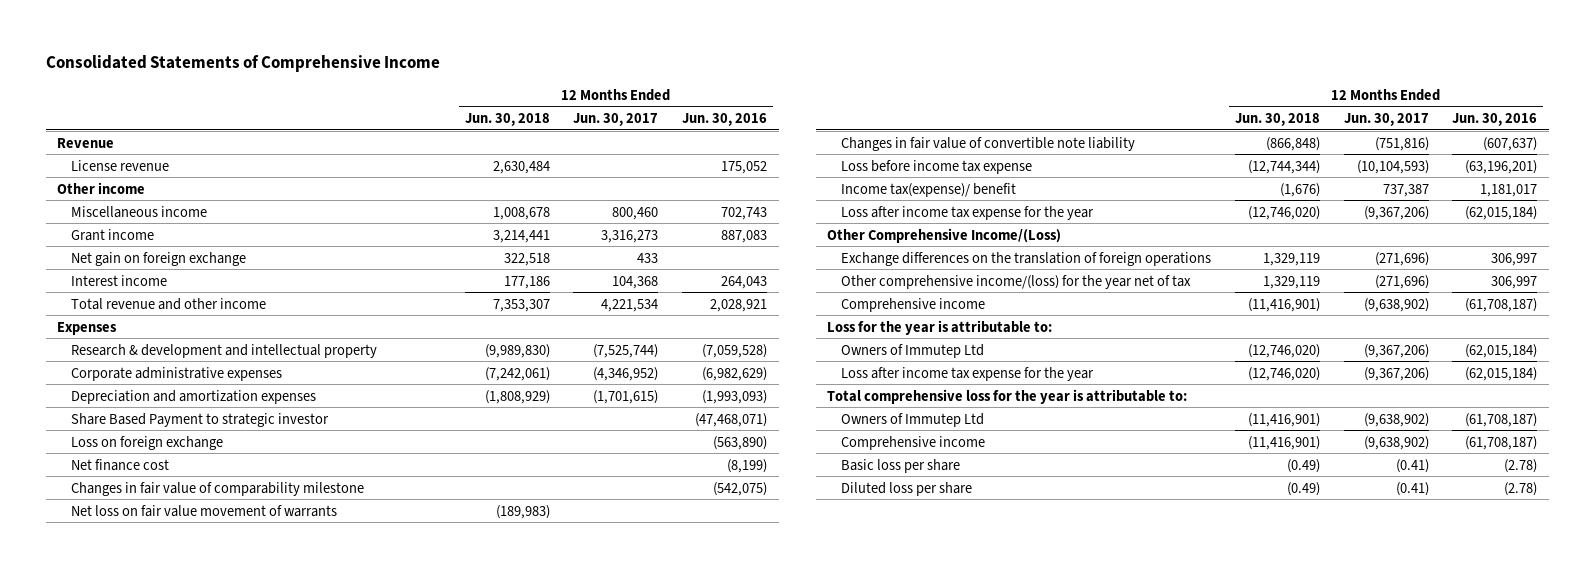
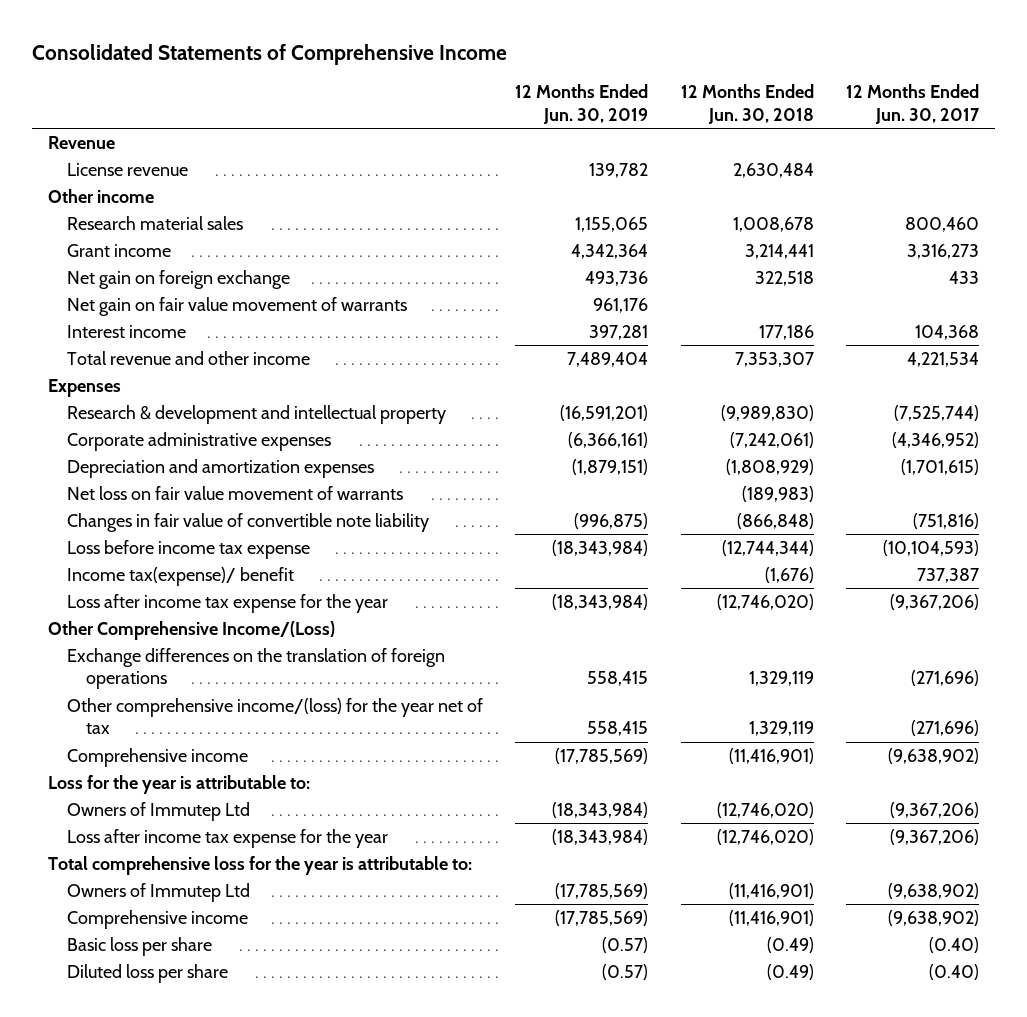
- | 12 Months Ended Jun. 30, 2018 | 12 Months Ended Jun. 30, 2017 | 12 Months Ended Jun. 30, 2016
+ | 12 Months Ended Jun. 30, 2019 | 12 Months Ended Jun. 30, 2018 | 12 Months Ended Jun. 30, 2017
- Miscellaneous income | 1,008,678 | 800,460 | 702,743
+ Research material sales | 1,155,065 | 1,008,678 | 800,460
+ Net gain on fair value movement of warrants | 961,176 | |
- Share Based Payment to strategic investor | | | (47,468,071)
- Loss on foreign exchange | | | (563,890)
- Net finance cost | | | (8,199)
- Changes in fair value of comparability milestone | | | (542,075)
- Basic loss per share | (0.49) | (0.41) | (2.78)
- Diluted loss per share | (0.49) | (0.41) | (2.78)
+ Basic loss per share | (0.57) | (0.49) | (0.40)
+ Diluted loss per share | (0.57) | (0.49) | (0.40)

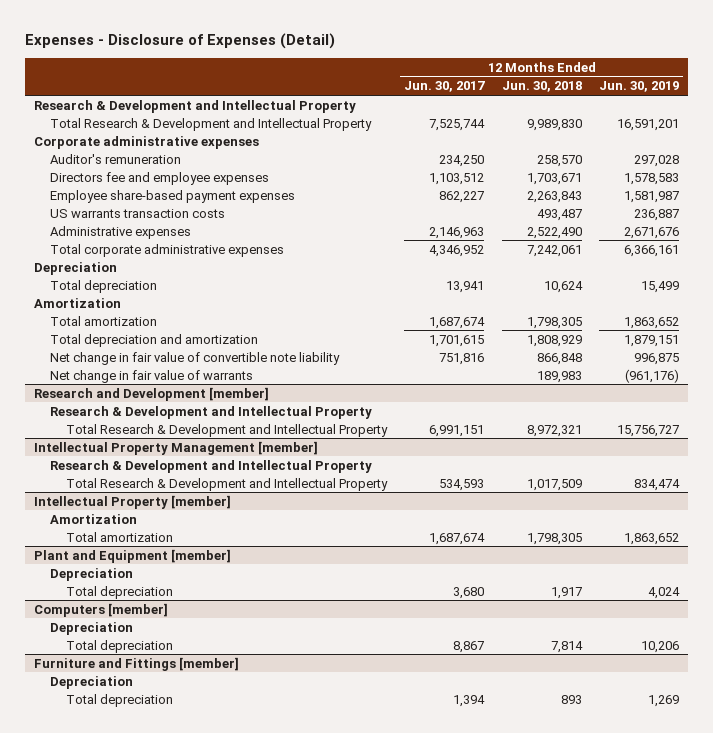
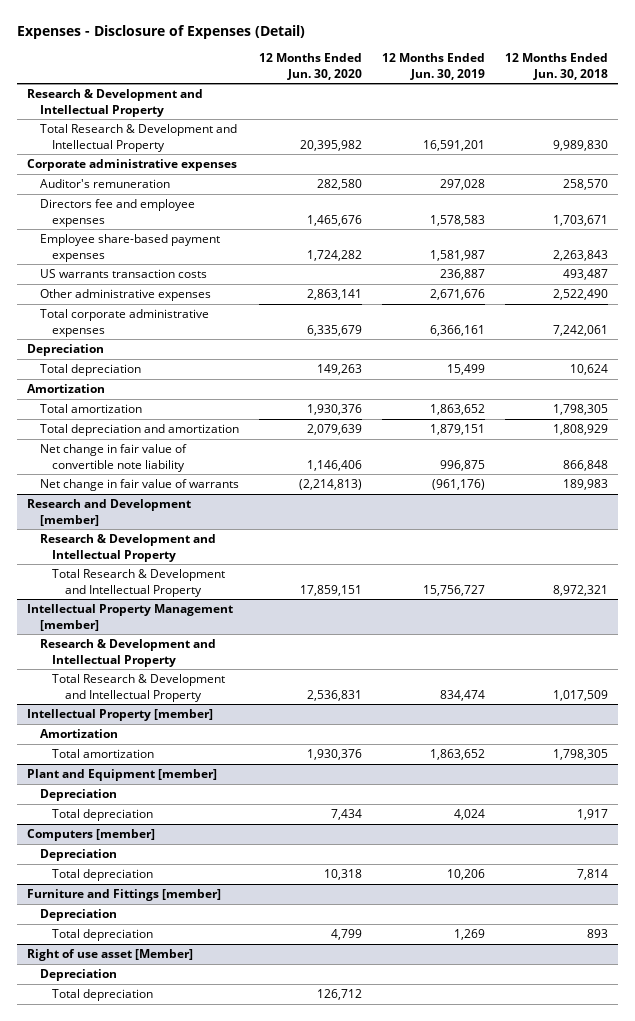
- | 12 Months Ended Jun. 30, 2017 | 12 Months Ended Jun. 30, 2018 | 12 Months Ended Jun. 30, 2019
+ | 12 Months Ended Jun. 30, 2020 | 12 Months Ended Jun. 30, 2019 | 12 Months Ended Jun. 30, 2018
- Administrative expenses | 2,146,963 | 2,522,490 | 2,671,676
+ Other administrative expenses | 2,863,141 | 2,671,676 | 2,522,490
+ Right of use asset [Member]
+ Depreciation
+ Total depreciation | 126,712 | |

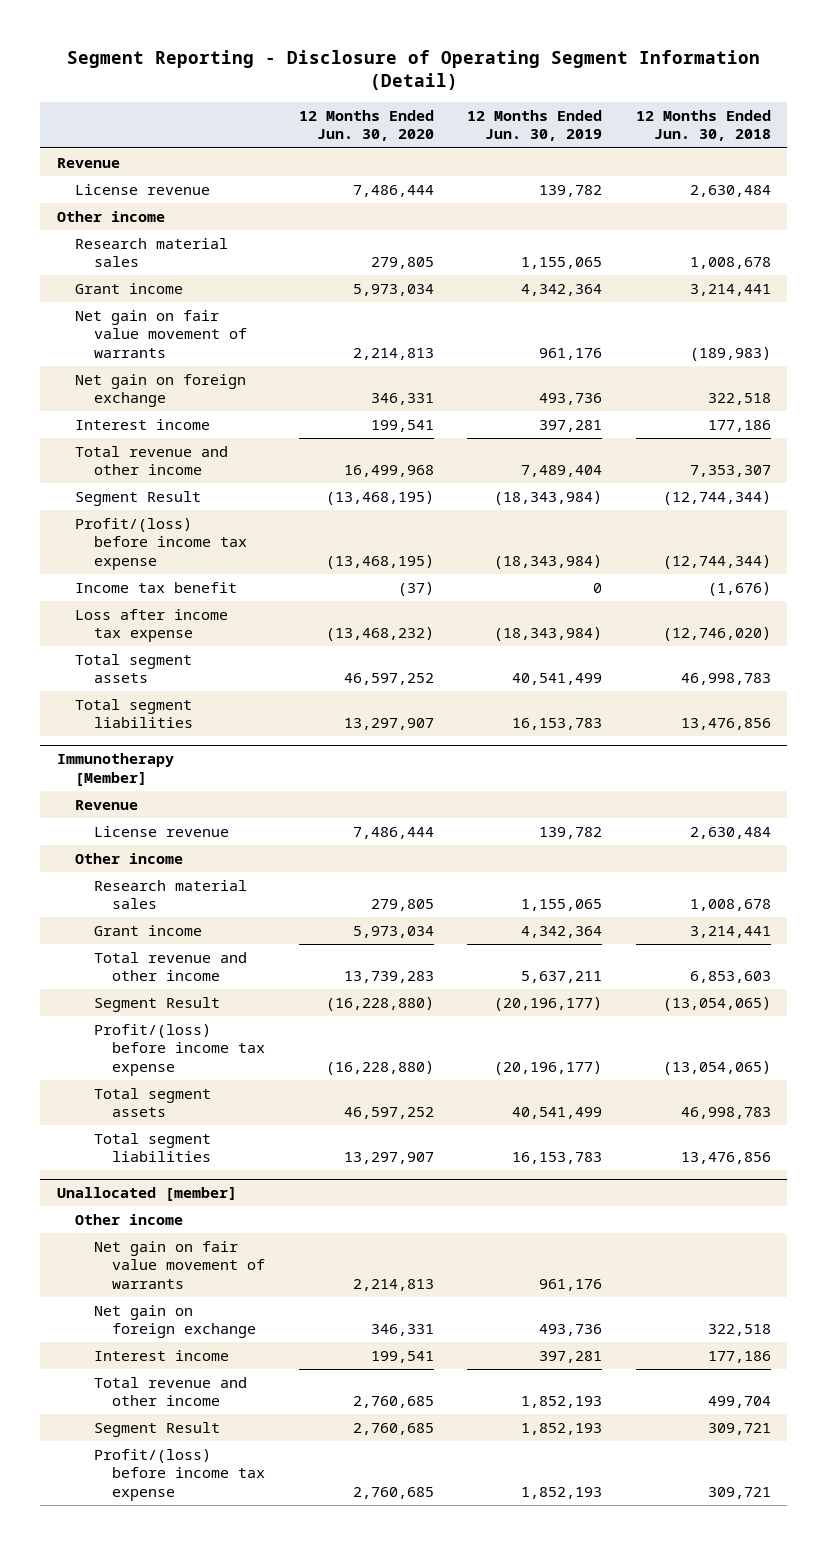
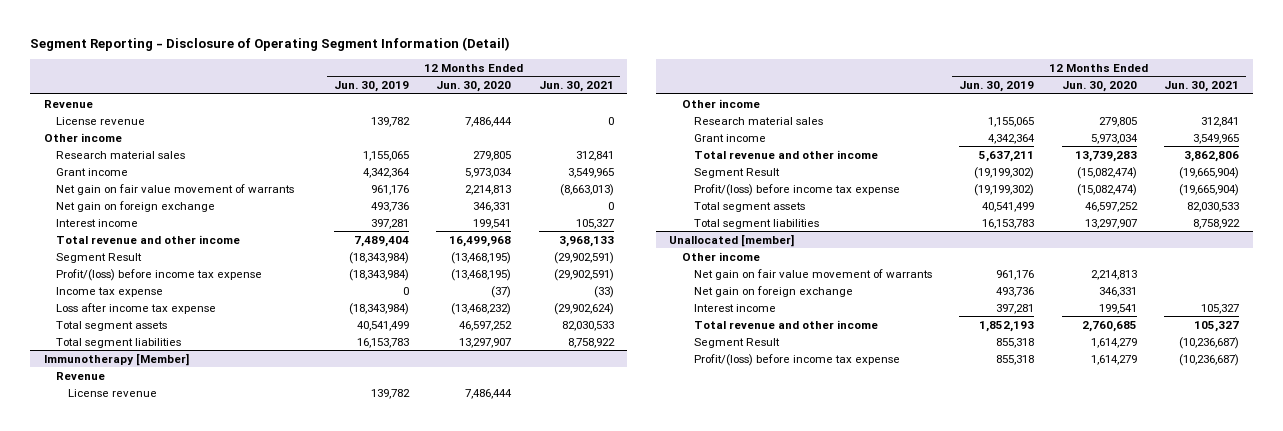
- | 12 Months Ended Jun. 30, 2020 | 12 Months Ended Jun. 30, 2019 | 12 Months Ended Jun. 30, 2018
+ | 12 Months Ended Jun. 30, 2019 | 12 Months Ended Jun. 30, 2020 | 12 Months Ended Jun. 30, 2021
- Income tax benefit | (37) | 0 | (1,676)
+ Income tax expense | 0 | (37) | (33)
@ Immunotherapy [Member]
- Segment Result | (16,228,880) | (20,196,177) | (13,054,065)
- Profit/(loss) before income tax expense | (16,228,880) | (20,196,177) | (13,054,065)
+ Segment Result | (19,199,302) | (15,082,474) | (19,665,904)
+ Profit/(loss) before income tax expense | (19,199,302) | (15,082,474) | (19,665,904)
@ Unallocated [member]
- Segment Result | 2,760,685 | 1,852,193 | 309,721
- Profit/(loss) before income tax expense | 2,760,685 | 1,852,193 | 309,721
+ Segment Result | 855,318 | 1,614,279 | (10,236,687)
+ Profit/(loss) before income tax expense | 855,318 | 1,614,279 | (10,236,687)

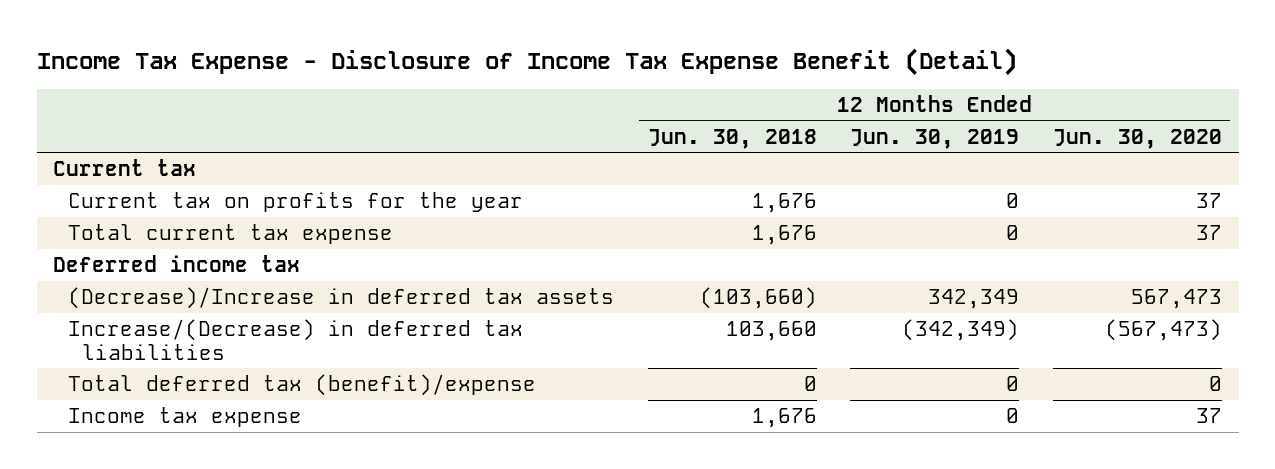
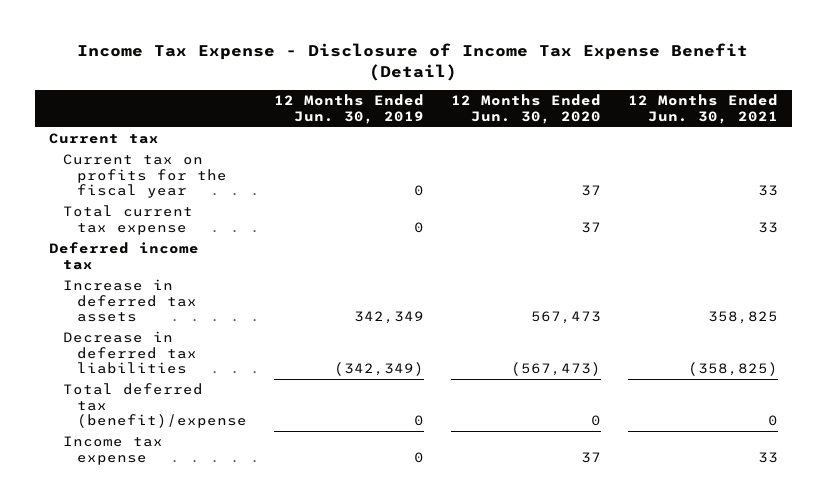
- | 12 Months Ended Jun. 30, 2018 | 12 Months Ended Jun. 30, 2019 | 12 Months Ended Jun. 30, 2020
+ | 12 Months Ended Jun. 30, 2019 | 12 Months Ended Jun. 30, 2020 | 12 Months Ended Jun. 30, 2021
- Current tax on profits for the year | 1,676 | 0 | 37
+ Current tax on profits for the fiscal year | 0 | 37 | 33
- (Decrease)/Increase in deferred tax assets | (103,660) | 342,349 | 567,473
- Increase/(Decrease) in deferred tax liabilities | 103,660 | (342,349) | (567,473)
+ Increase in deferred tax assets | 342,349 | 567,473 | 358,825
+ Decrease in deferred tax liabilities | (342,349) | (567,473) | (358,825)

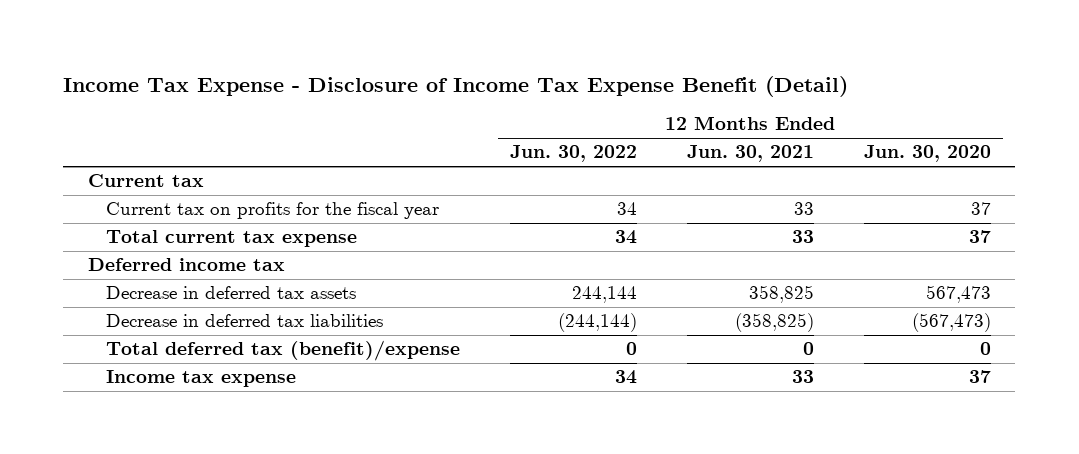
- | 12 Months Ended Jun. 30, 2019 | 12 Months Ended Jun. 30, 2020 | 12 Months Ended Jun. 30, 2021
+ | 12 Months Ended Jun. 30, 2022 | 12 Months Ended Jun. 30, 2021 | 12 Months Ended Jun. 30, 2020
- Increase in deferred tax assets | 342,349 | 567,473 | 358,825
+ Decrease in deferred tax assets | 244,144 | 358,825 | 567,473

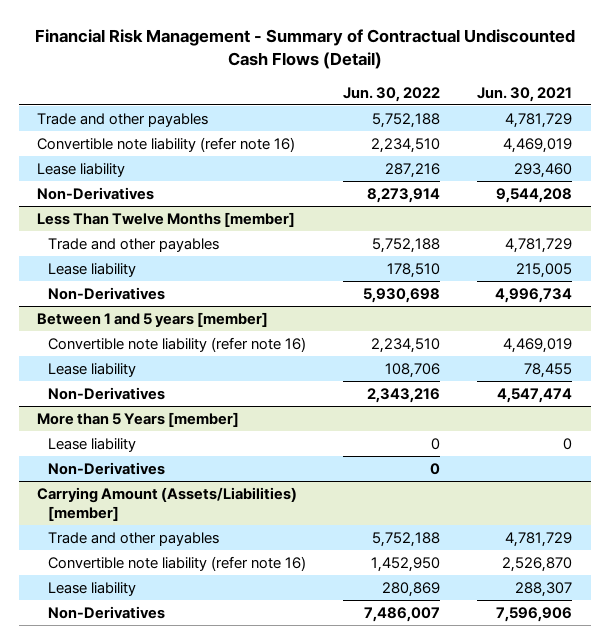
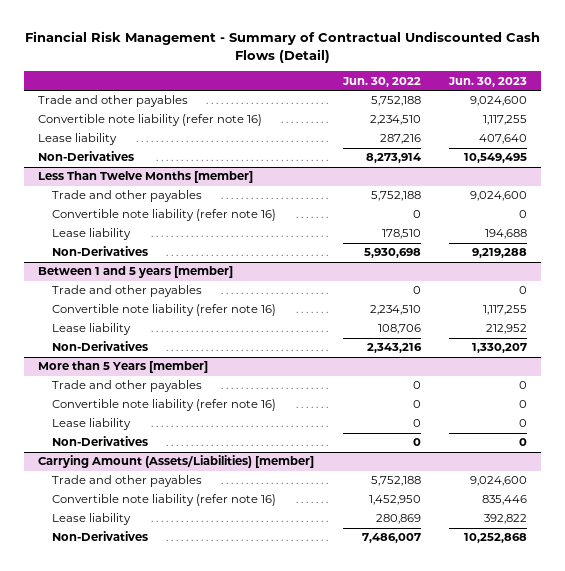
- | Jun. 30, 2022 | Jun. 30, 2021
+ | Jun. 30, 2022 | Jun. 30, 2023
@ Less Than Twelve Months [member]
+ Convertible note liability (refer note 16) | 0 | 0
@ Between 1 and 5 years [member]
+ Trade and other payables | 0 | 0
@ More than 5 Years [member]
+ Trade and other payables | 0 | 0
+ Convertible note liability (refer note 16) | 0 | 0

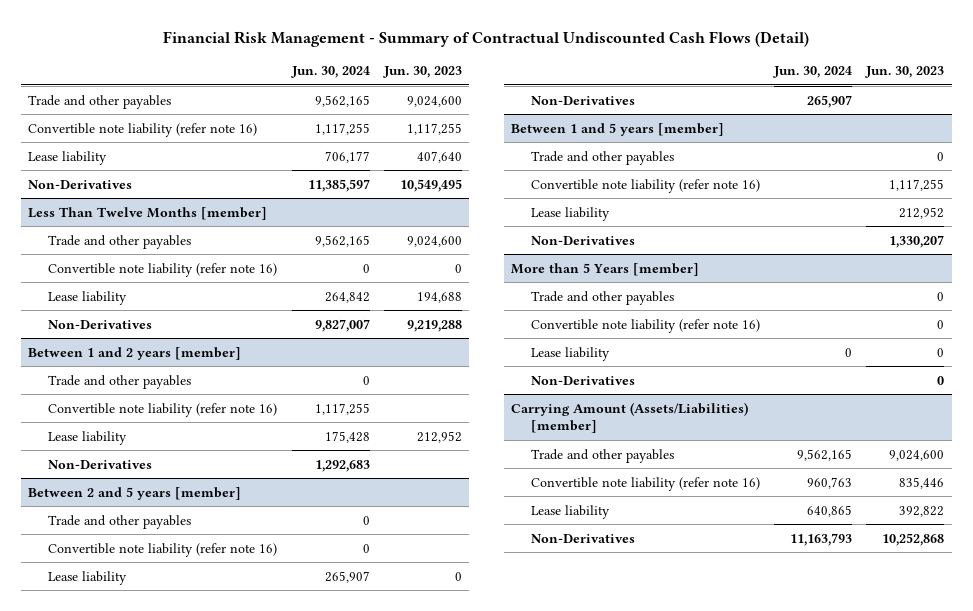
- | Jun. 30, 2022 | Jun. 30, 2023
+ | Jun. 30, 2024 | Jun. 30, 2023
+ Between 1 and 2 years [member]
+ Trade and other payables | 0 |
+ Convertible note liability (refer note 16) | 1,117,255 |
+ Lease liability | 175,428 | 212,952
+ Non-Derivatives | 1,292,683 |
+ Between 2 and 5 years [member]
+ Trade and other payables | 0 |
+ Convertible note liability (refer note 16) | 0 |
+ Lease liability | 265,907 | 0
+ Non-Derivatives | 265,907 |

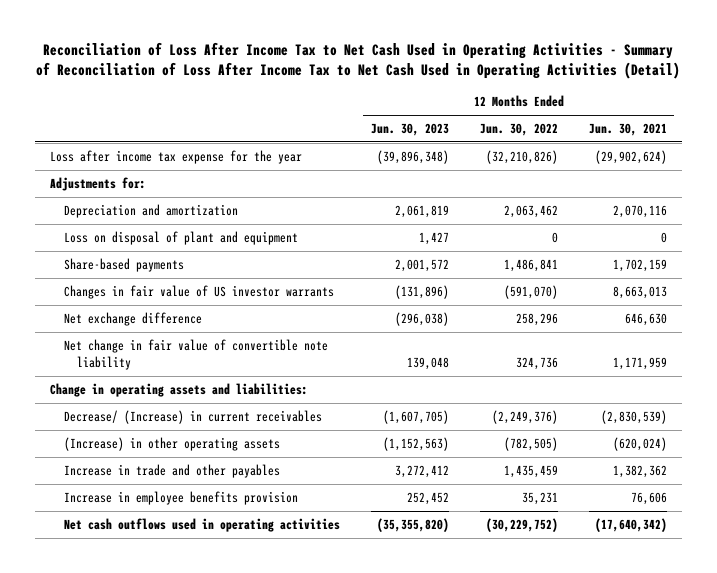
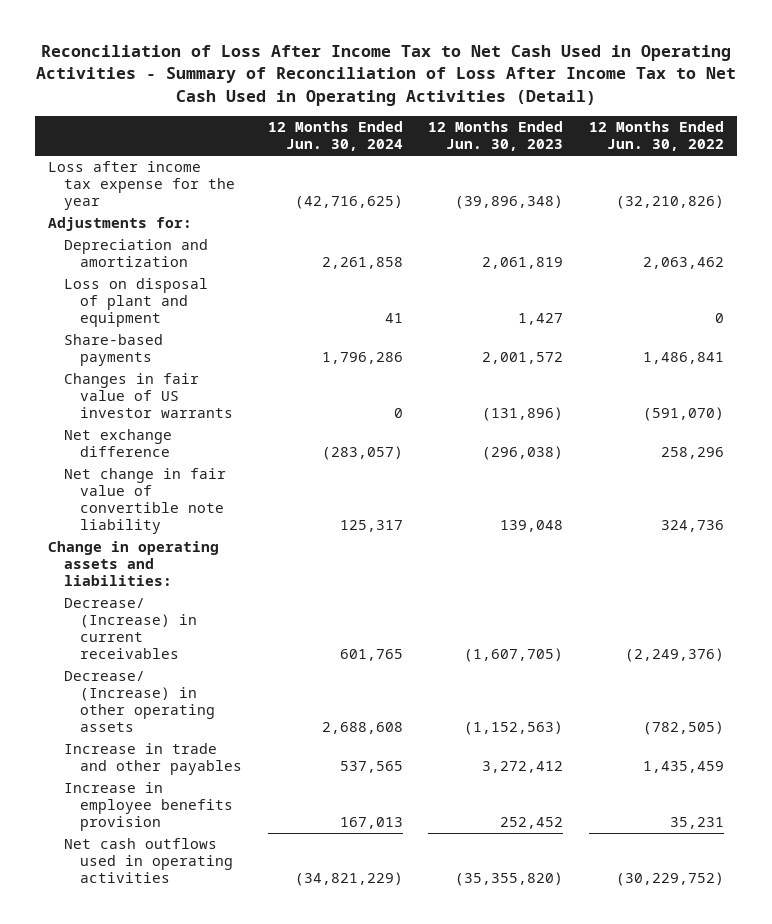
- | 12 Months Ended Jun. 30, 2023 | 12 Months Ended Jun. 30, 2022 | 12 Months Ended Jun. 30, 2021
+ | 12 Months Ended Jun. 30, 2024 | 12 Months Ended Jun. 30, 2023 | 12 Months Ended Jun. 30, 2022
- (Increase) in other operating assets | (1,152,563) | (782,505) | (620,024)
+ Decrease/ (Increase) in other operating assets | 2,688,608 | (1,152,563) | (782,505)

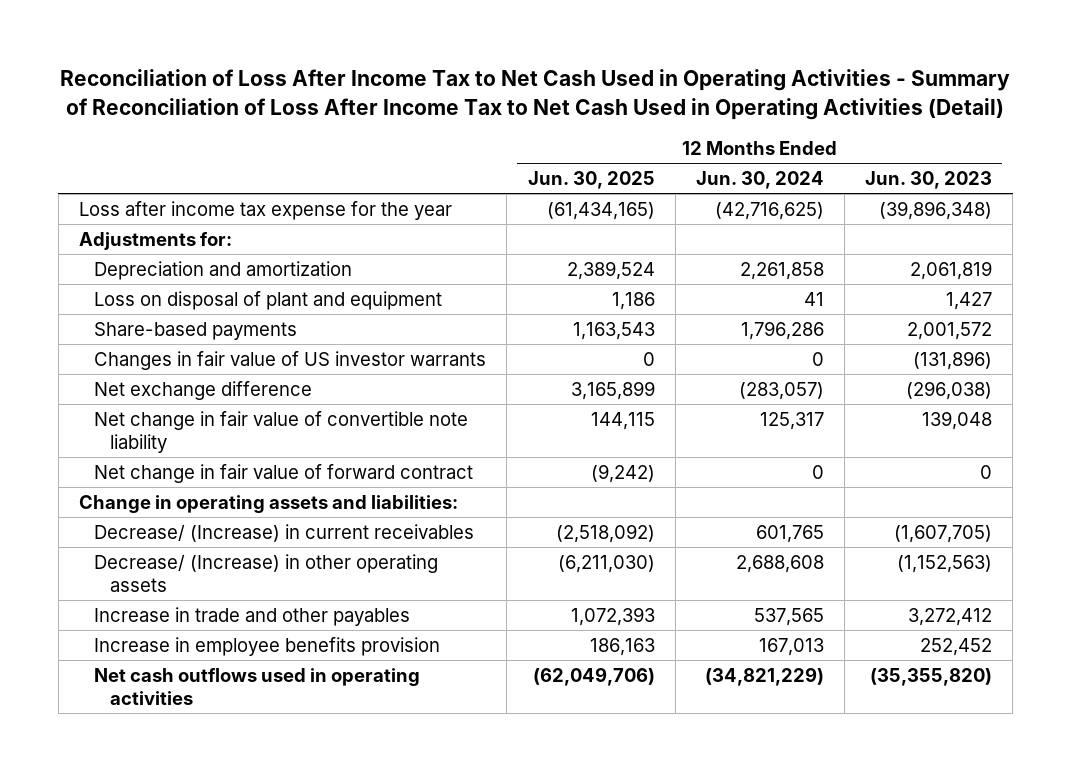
- | 12 Months Ended Jun. 30, 2024 | 12 Months Ended Jun. 30, 2023 | 12 Months Ended Jun. 30, 2022
+ | 12 Months Ended Jun. 30, 2025 | 12 Months Ended Jun. 30, 2024 | 12 Months Ended Jun. 30, 2023
+ Net change in fair value of forward contract | (9,242) | 0 | 0

